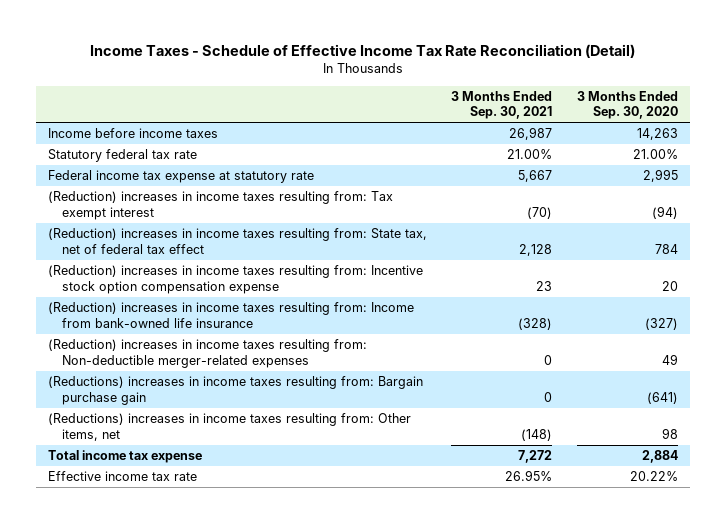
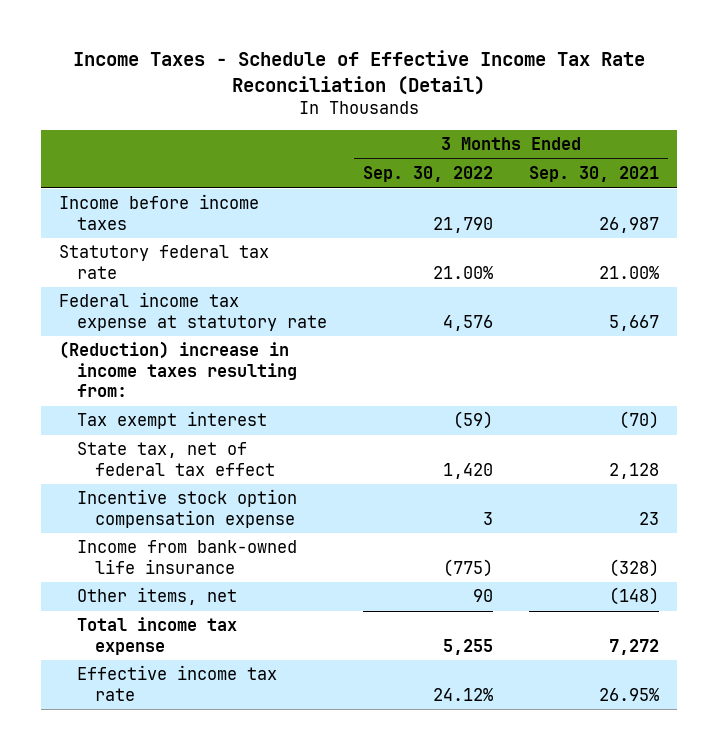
- | 3 Months Ended Sep. 30, 2021 | 3 Months Ended Sep. 30, 2020
+ | 3 Months Ended Sep. 30, 2022 | 3 Months Ended Sep. 30, 2021
- (Reduction) increases in income taxes resulting from: Tax exempt interest | (70) | (94)
- (Reduction) increases in income taxes resulting from: State tax, net of federal tax effect | 2,128 | 784
- (Reduction) increases in income taxes resulting from: Incentive stock option compensation expense | 23 | 20
- (Reduction) increases in income taxes resulting from: Income from bank-owned life insurance | (328) | (327)
- (Reduction) increases in income taxes resulting from: Non-deductible merger-related expenses | 0 | 49
- (Reductions) increases in income taxes resulting from: Bargain purchase gain | 0 | (641)
- (Reductions) increases in income taxes resulting from: Other items, net | (148) | 98
+ (Reduction) increase in income taxes resulting from:
+ Tax exempt interest | (59) | (70)
+ State tax, net of federal tax effect | 1,420 | 2,128
+ Incentive stock option compensation expense | 3 | 23
+ Income from bank-owned life insurance | (775) | (328)
+ Other items, net | 90 | (148)

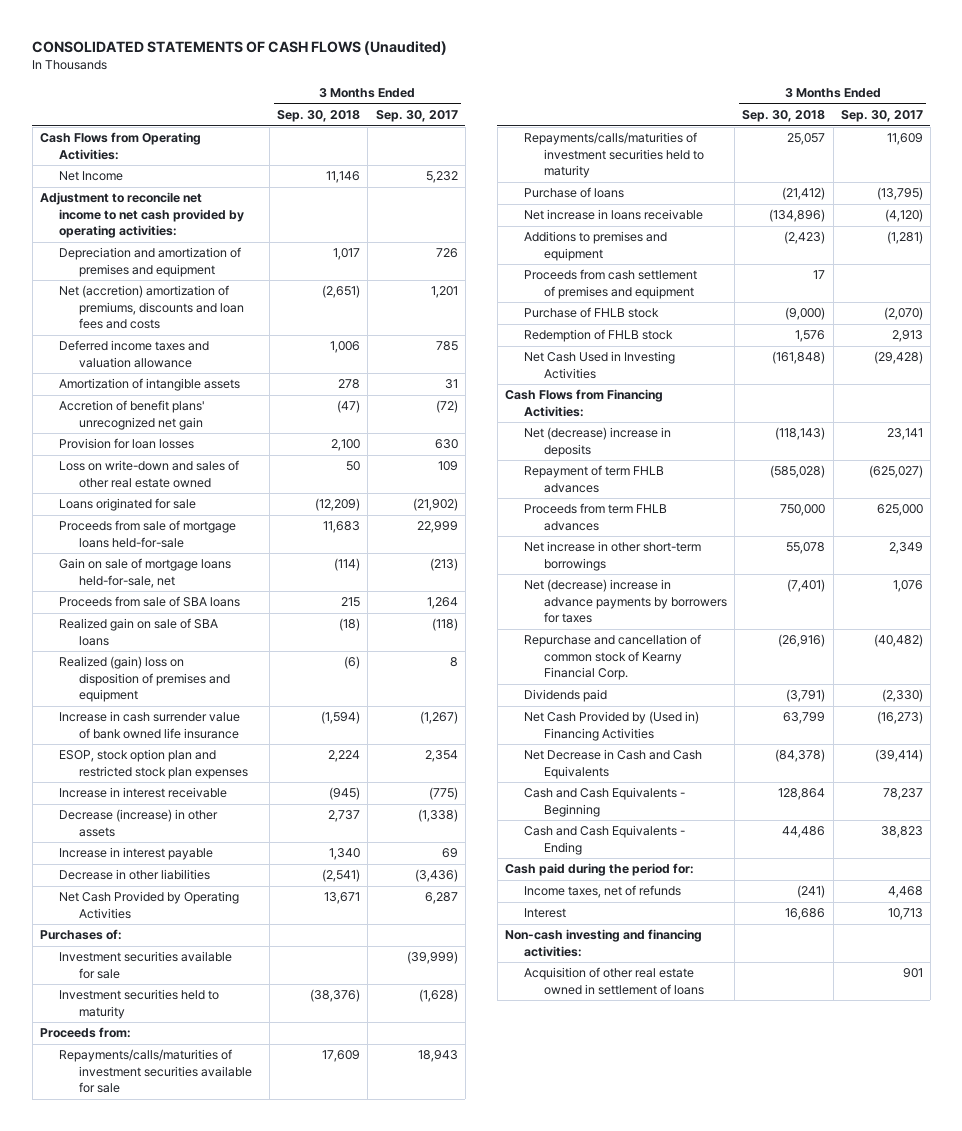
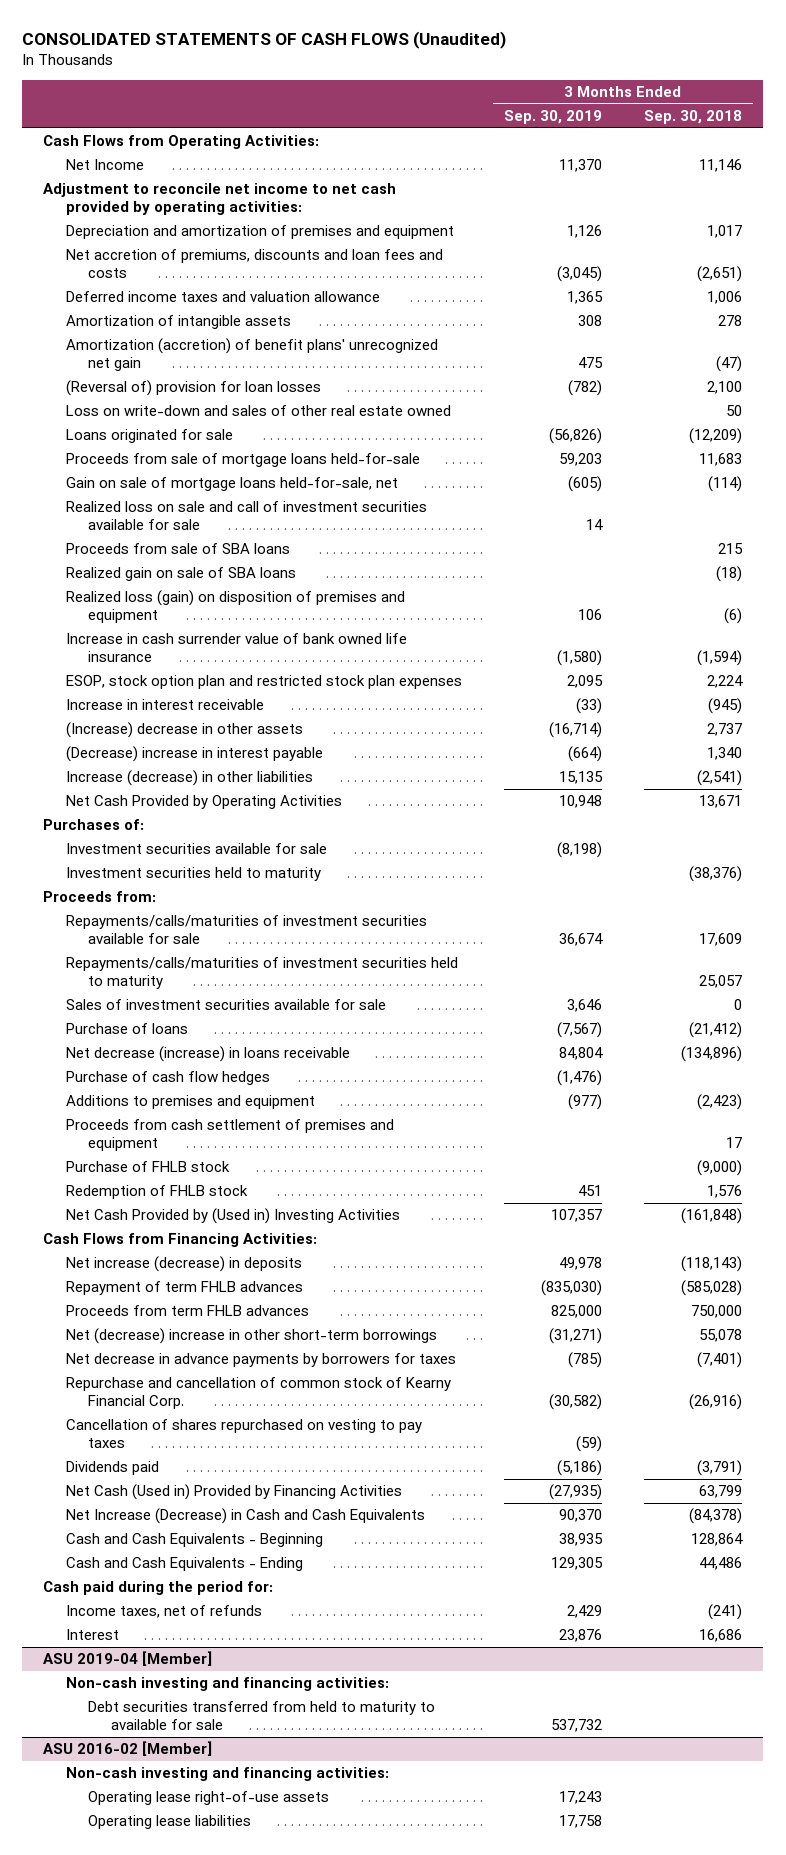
- | 3 Months Ended Sep. 30, 2018 | 3 Months Ended Sep. 30, 2017
+ | 3 Months Ended Sep. 30, 2019 | 3 Months Ended Sep. 30, 2018
- Net (accretion) amortization of premiums, discounts and loan fees and costs | (2,651) | 1,201
+ Net accretion of premiums, discounts and loan fees and costs | (3,045) | (2,651)
- Accretion of benefit plans' unrecognized net gain | (47) | (72)
- Provision for loan losses | 2,100 | 630
+ Amortization (accretion) of benefit plans' unrecognized net gain | 475 | (47)
+ (Reversal of) provision for loan losses | (782) | 2,100
+ Realized loss on sale and call of investment securities available for sale | 14 |
- Realized (gain) loss on disposition of premises and equipment | (6) | 8
+ Realized loss (gain) on disposition of premises and equipment | 106 | (6)
- Decrease (increase) in other assets | 2,737 | (1,338)
- Increase in interest payable | 1,340 | 69
- Decrease in other liabilities | (2,541) | (3,436)
+ (Increase) decrease in other assets | (16,714) | 2,737
+ (Decrease) increase in interest payable | (664) | 1,340
+ Increase (decrease) in other liabilities | 15,135 | (2,541)
+ Sales of investment securities available for sale | 3,646 | 0
- Net increase in loans receivable | (134,896) | (4,120)
+ Net decrease (increase) in loans receivable | 84,804 | (134,896)
+ Purchase of cash flow hedges | (1,476) |
- Net Cash Used in Investing Activities | (161,848) | (29,428)
+ Net Cash Provided by (Used in) Investing Activities | 107,357 | (161,848)
- Net (decrease) increase in deposits | (118,143) | 23,141
+ Net increase (decrease) in deposits | 49,978 | (118,143)
- Net increase in other short-term borrowings | 55,078 | 2,349
- Net (decrease) increase in advance payments by borrowers for taxes | (7,401) | 1,076
+ Net (decrease) increase in other short-term borrowings | (31,271) | 55,078
+ Net decrease in advance payments by borrowers for taxes | (785) | (7,401)
+ Cancellation of shares repurchased on vesting to pay taxes | (59) |
- Net Cash Provided by (Used in) Financing Activities | 63,799 | (16,273)
- Net Decrease in Cash and Cash Equivalents | (84,378) | (39,414)
+ Net Cash (Used in) Provided by Financing Activities | (27,935) | 63,799
+ Net Increase (Decrease) in Cash and Cash Equivalents | 90,370 | (84,378)
+ ASU 2019-04 [Member]
- Acquisition of other real estate owned in settlement of loans | | 901
+ Debt securities transferred from held to maturity to available for sale | 537,732 |
+ ASU 2016-02 [Member]
+ Non-cash investing and financing activities:
+ Operating lease right-of-use assets | 17,243 |
+ Operating lease liabilities | 17,758 |

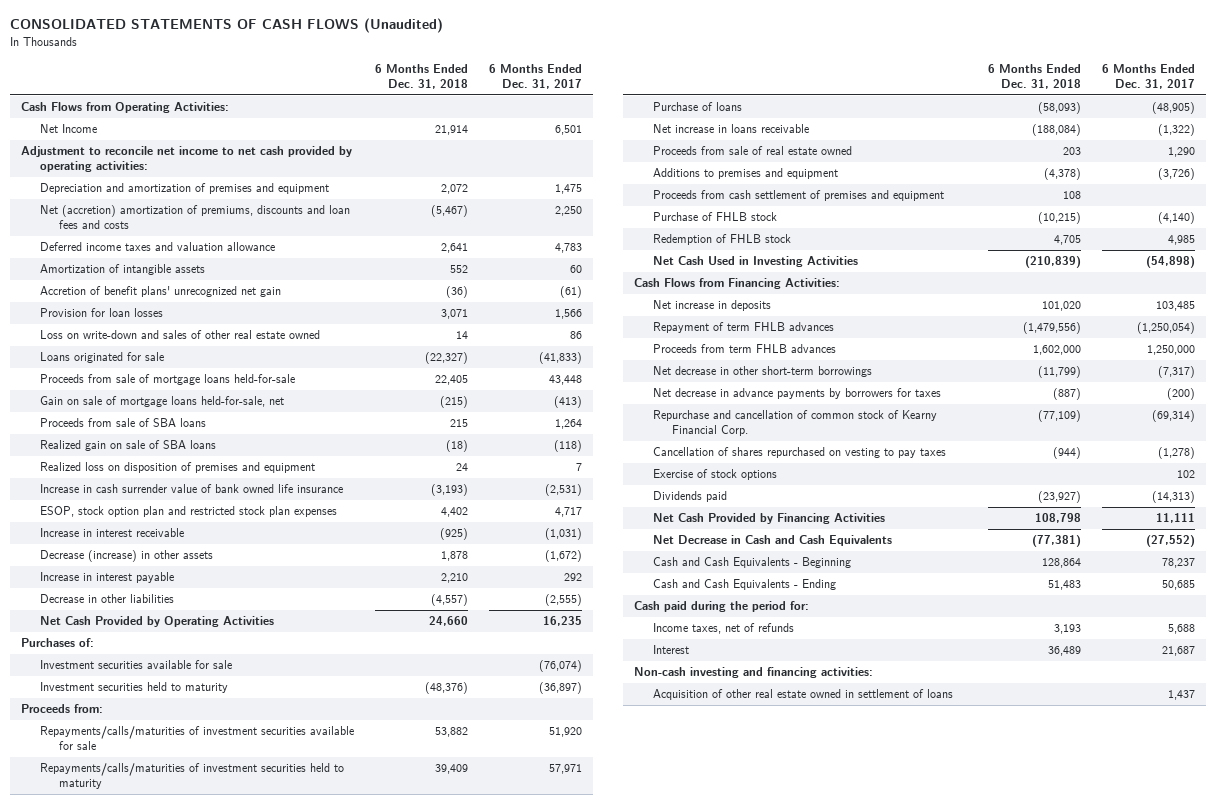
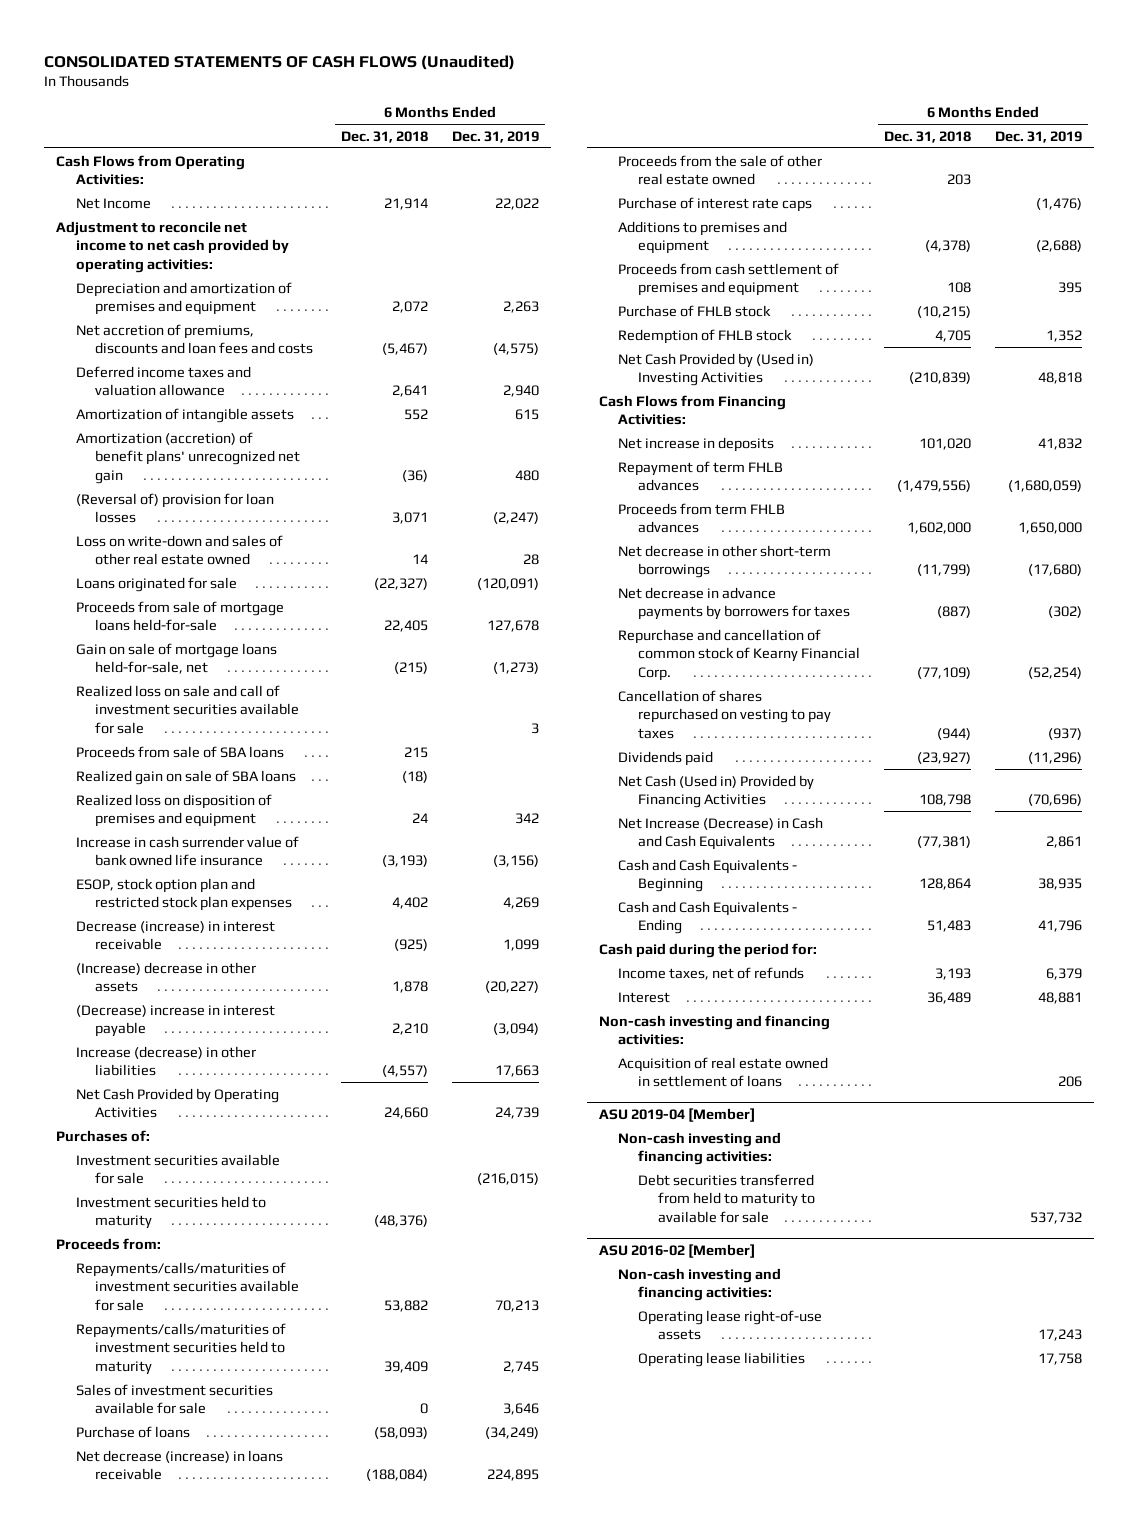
- | 6 Months Ended Dec. 31, 2018 | 6 Months Ended Dec. 31, 2017
+ | 6 Months Ended Dec. 31, 2018 | 6 Months Ended Dec. 31, 2019
- Net (accretion) amortization of premiums, discounts and loan fees and costs | (5,467) | 2,250
+ Net accretion of premiums, discounts and loan fees and costs | (5,467) | (4,575)
- Accretion of benefit plans' unrecognized net gain | (36) | (61)
- Provision for loan losses | 3,071 | 1,566
+ Amortization (accretion) of benefit plans' unrecognized net gain | (36) | 480
+ (Reversal of) provision for loan losses | 3,071 | (2,247)
+ Realized loss on sale and call of investment securities available for sale | | 3
- Increase in interest receivable | (925) | (1,031)
- Decrease (increase) in other assets | 1,878 | (1,672)
- Increase in interest payable | 2,210 | 292
- Decrease in other liabilities | (4,557) | (2,555)
+ Decrease (increase) in interest receivable | (925) | 1,099
+ (Increase) decrease in other assets | 1,878 | (20,227)
+ (Decrease) increase in interest payable | 2,210 | (3,094)
+ Increase (decrease) in other liabilities | (4,557) | 17,663
+ Sales of investment securities available for sale | 0 | 3,646
- Net increase in loans receivable | (188,084) | (1,322)
- Proceeds from sale of real estate owned | 203 | 1,290
+ Net decrease (increase) in loans receivable | (188,084) | 224,895
+ Proceeds from the sale of other real estate owned | 203 |
+ Purchase of interest rate caps | | (1,476)
- Net Cash Used in Investing Activities | (210,839) | (54,898)
+ Net Cash Provided by (Used in) Investing Activities | (210,839) | 48,818
- Exercise of stock options | | 102
- Net Cash Provided by Financing Activities | 108,798 | 11,111
- Net Decrease in Cash and Cash Equivalents | (77,381) | (27,552)
+ Net Cash (Used in) Provided by Financing Activities | 108,798 | (70,696)
+ Net Increase (Decrease) in Cash and Cash Equivalents | (77,381) | 2,861
- Acquisition of other real estate owned in settlement of loans | | 1,437
+ Acquisition of real estate owned in settlement of loans | | 206
+ ASU 2019-04 [Member]
+ Non-cash investing and financing activities:
+ Debt securities transferred from held to maturity to available for sale | | 537,732
+ ASU 2016-02 [Member]
+ Non-cash investing and financing activities:
+ Operating lease right-of-use assets | | 17,243
+ Operating lease liabilities | | 17,758

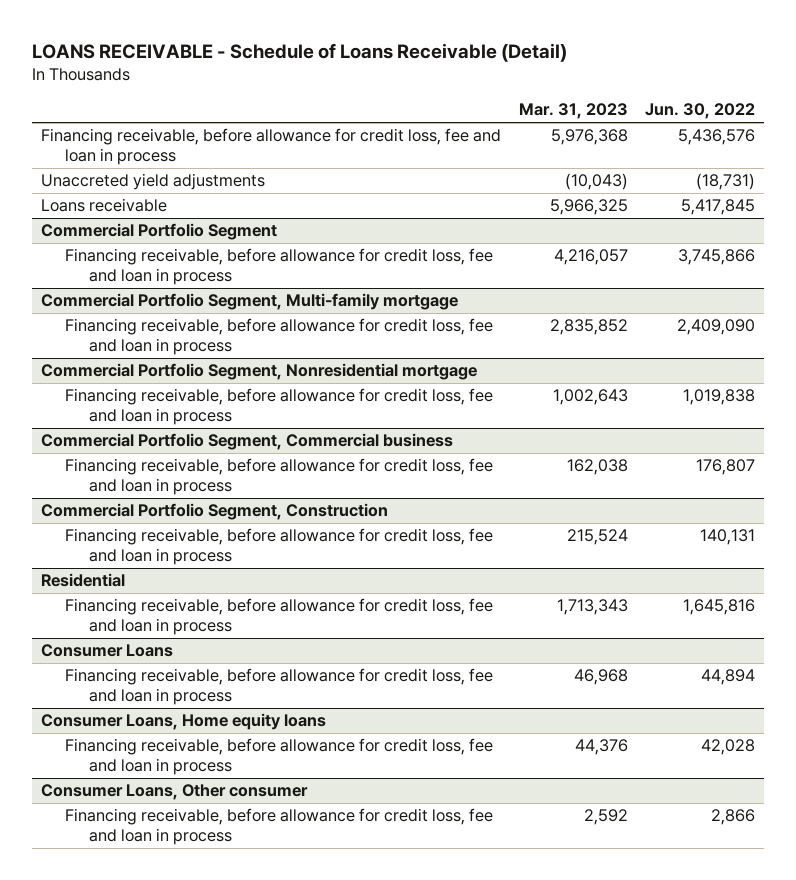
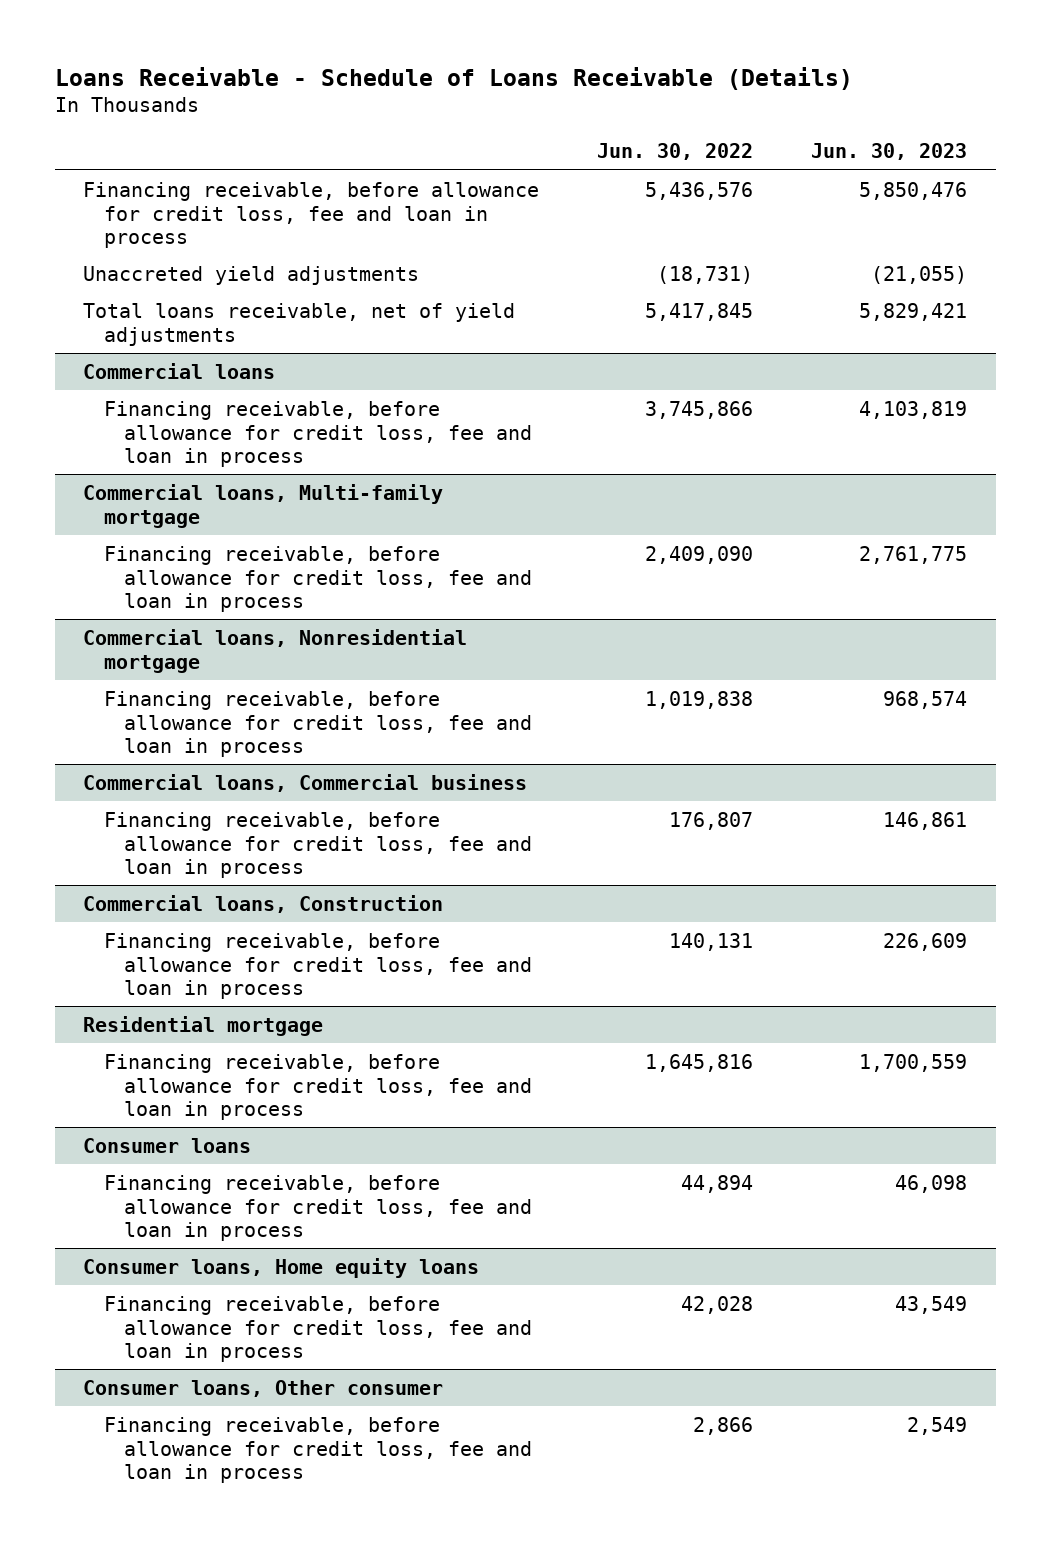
- LOANS RECEIVABLE - Schedule of Loans Receivable (Detail)
+ Loans Receivable - Schedule of Loans Receivable (Details)
- | Mar. 31, 2023 | Jun. 30, 2022
+ | Jun. 30, 2022 | Jun. 30, 2023
- Loans receivable | 5,966,325 | 5,417,845
- Commercial Portfolio Segment
+ Total loans receivable, net of yield adjustments | 5,417,845 | 5,829,421
+ Commercial loans
- Commercial Portfolio Segment, Multi-family mortgage
+ Commercial loans, Multi-family mortgage
- Commercial Portfolio Segment, Nonresidential mortgage
+ Commercial loans, Nonresidential mortgage
- Commercial Portfolio Segment, Commercial business
+ Commercial loans, Commercial business
- Commercial Portfolio Segment, Construction
+ Commercial loans, Construction
- Residential
+ Residential mortgage
- Consumer Loans
+ Consumer loans
- Consumer Loans, Home equity loans
+ Consumer loans, Home equity loans
- Consumer Loans, Other consumer
+ Consumer loans, Other consumer

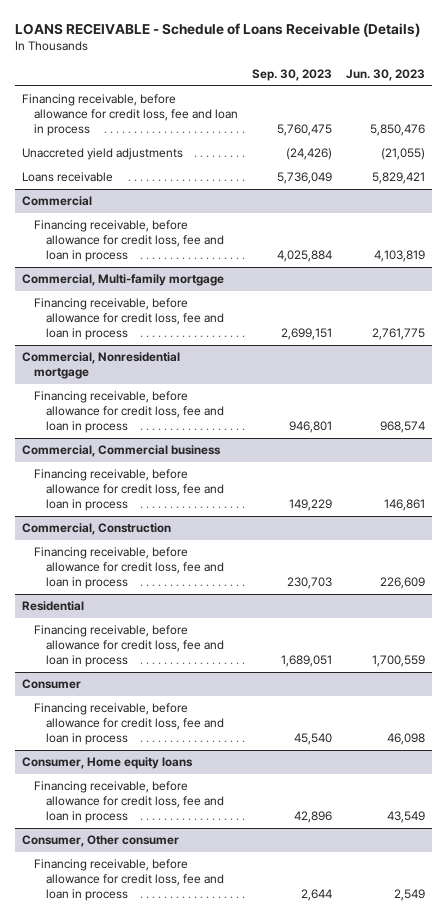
- Loans Receivable - Schedule of Loans Receivable (Details)
+ LOANS RECEIVABLE - Schedule of Loans Receivable (Details)
- | Jun. 30, 2022 | Jun. 30, 2023
+ | Sep. 30, 2023 | Jun. 30, 2023
- Total loans receivable, net of yield adjustments | 5,417,845 | 5,829,421
- Commercial loans
+ Loans receivable | 5,736,049 | 5,829,421
+ Commercial
- Commercial loans, Multi-family mortgage
+ Commercial, Multi-family mortgage
- Commercial loans, Nonresidential mortgage
+ Commercial, Nonresidential mortgage
- Commercial loans, Commercial business
+ Commercial, Commercial business
- Commercial loans, Construction
+ Commercial, Construction
- Residential mortgage
+ Residential
- Consumer loans
+ Consumer
- Consumer loans, Home equity loans
+ Consumer, Home equity loans
- Consumer loans, Other consumer
+ Consumer, Other consumer

